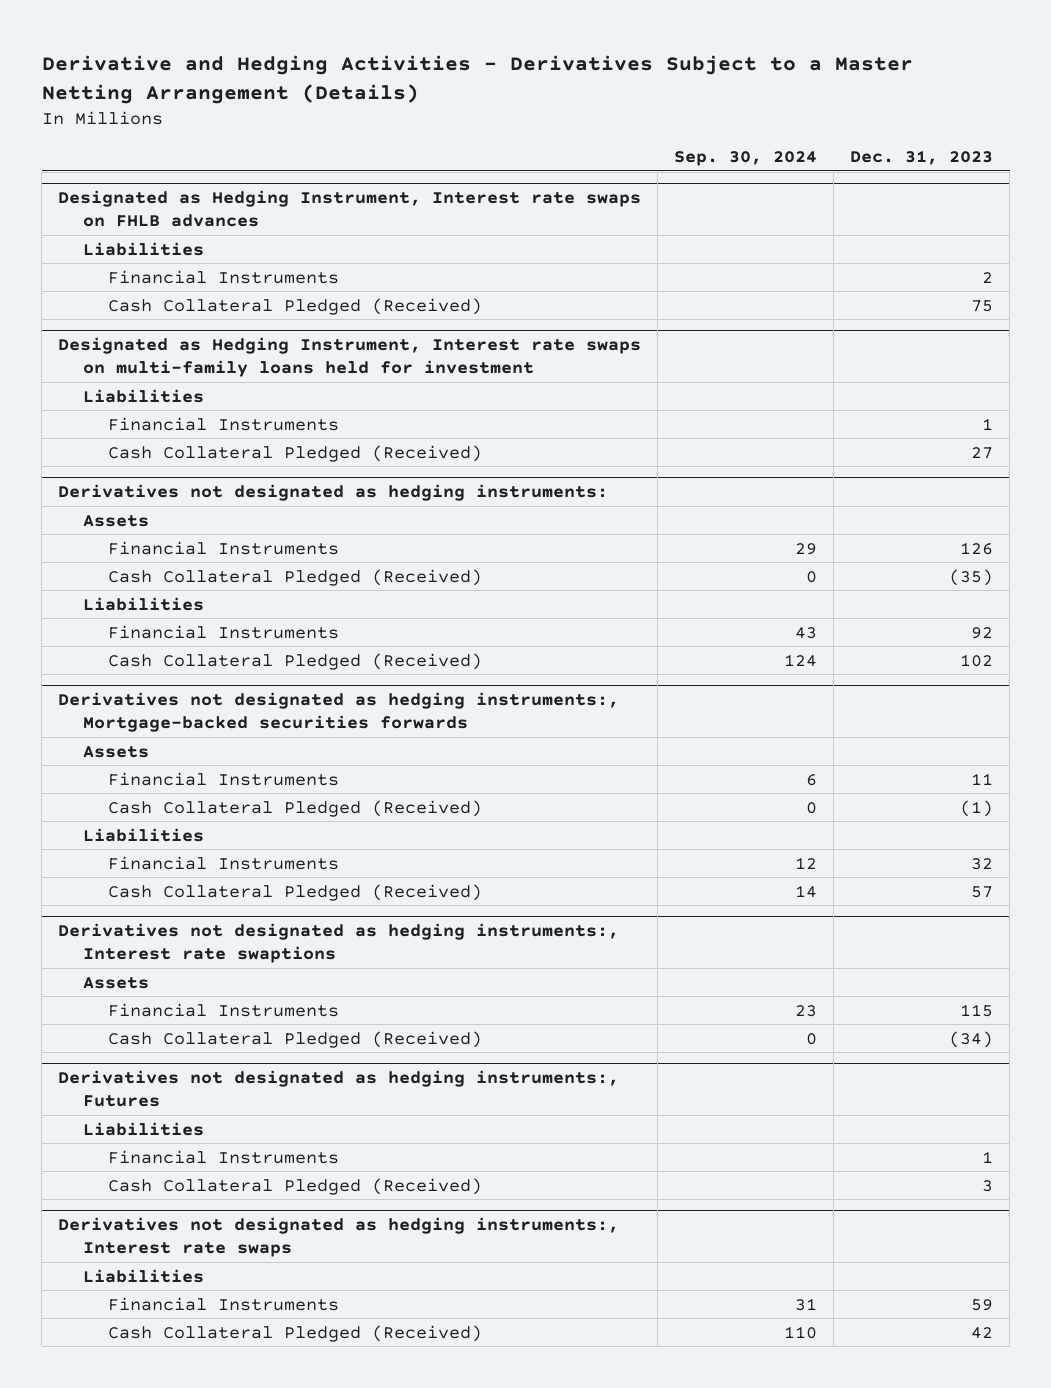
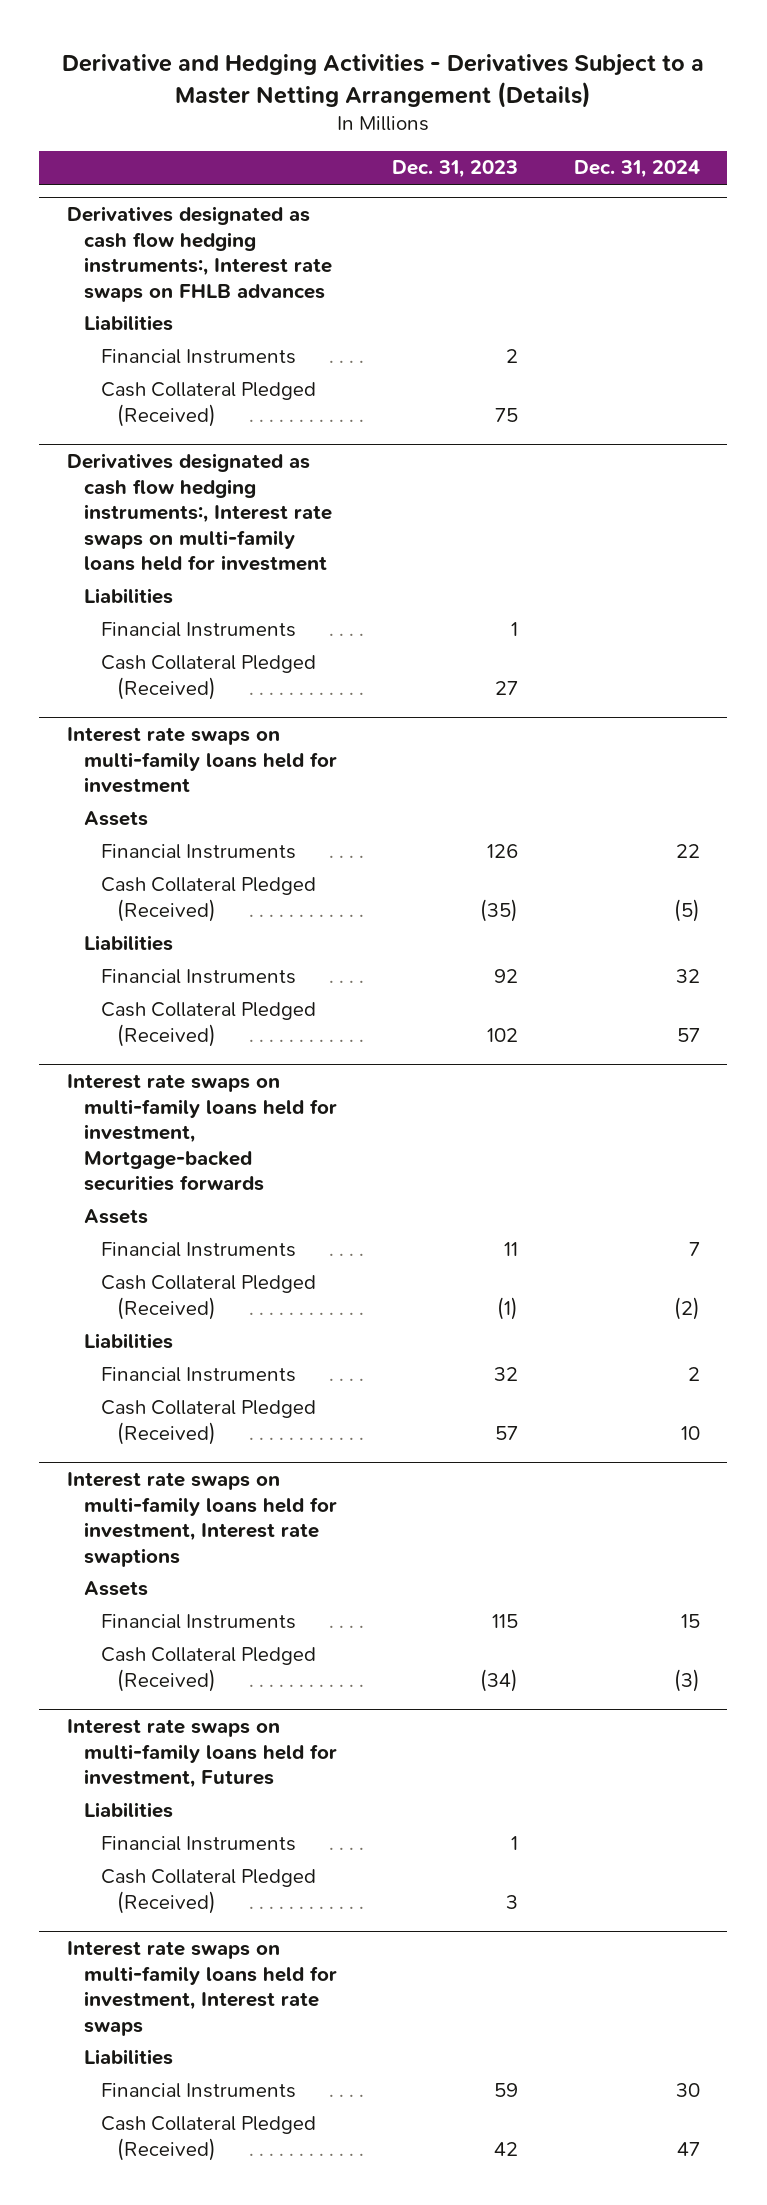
- | Sep. 30, 2024 | Dec. 31, 2023
+ | Dec. 31, 2023 | Dec. 31, 2024
- Designated as Hedging Instrument, Interest rate swaps on FHLB advances
+ Derivatives designated as cash flow hedging instruments:, Interest rate swaps on FHLB advances
- Designated as Hedging Instrument, Interest rate swaps on multi-family loans held for investment
+ Derivatives designated as cash flow hedging instruments:, Interest rate swaps on multi-family loans held for investment
- Derivatives not designated as hedging instruments:
+ Interest rate swaps on multi-family loans held for investment
- Derivatives not designated as hedging instruments:, Mortgage-backed securities forwards
+ Interest rate swaps on multi-family loans held for investment, Mortgage-backed securities forwards
- Derivatives not designated as hedging instruments:, Interest rate swaptions
+ Interest rate swaps on multi-family loans held for investment, Interest rate swaptions
- Derivatives not designated as hedging instruments:, Futures
+ Interest rate swaps on multi-family loans held for investment, Futures
- Derivatives not designated as hedging instruments:, Interest rate swaps
+ Interest rate swaps on multi-family loans held for investment, Interest rate swaps

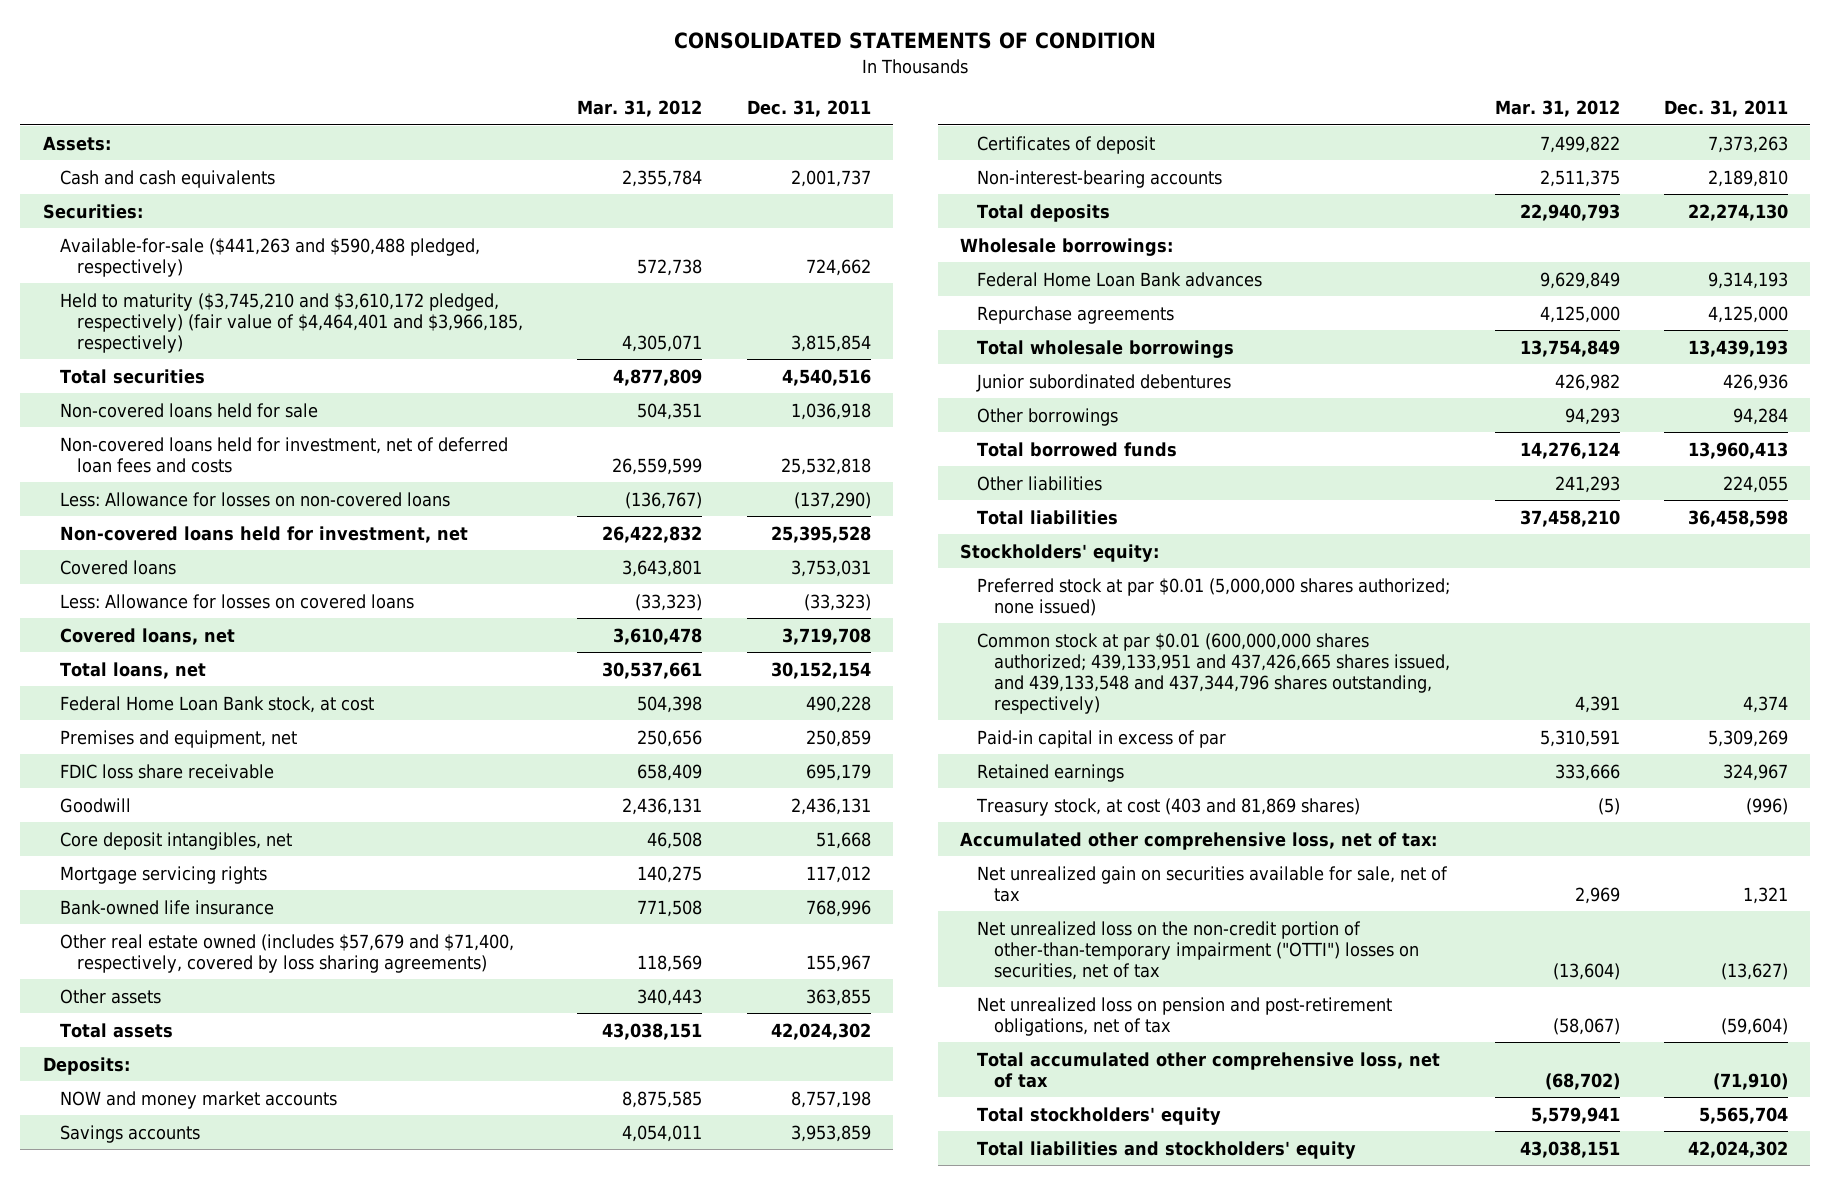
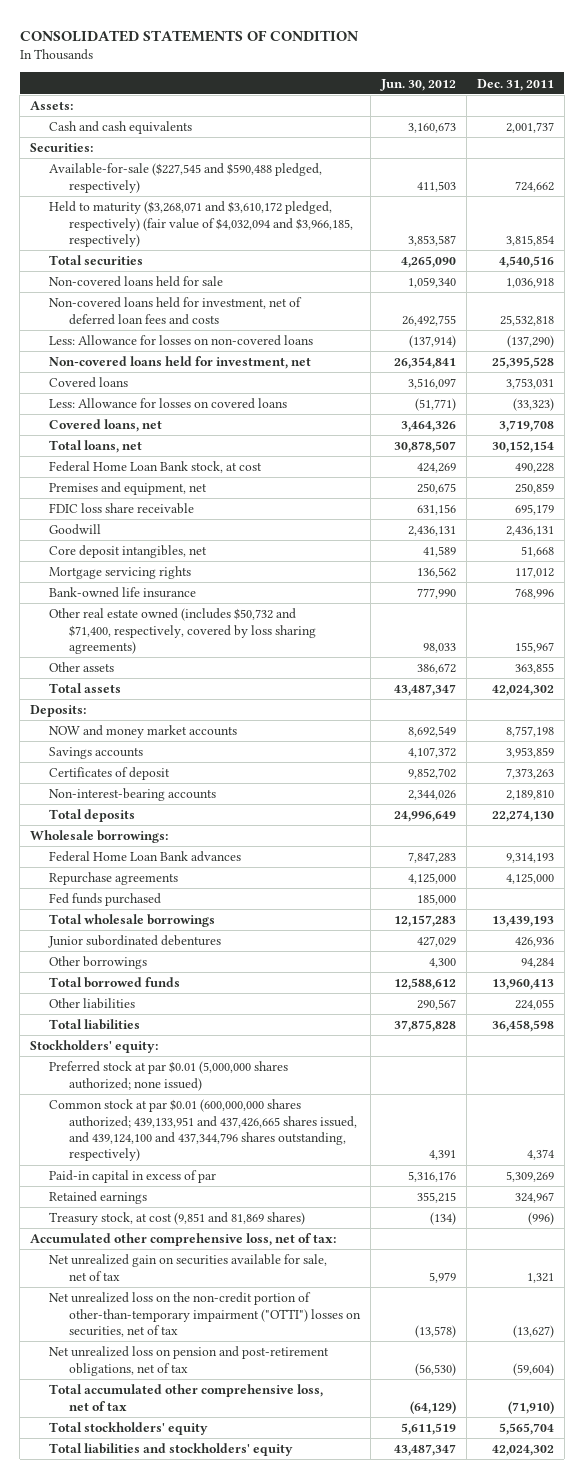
- | Mar. 31, 2012 | Dec. 31, 2011
+ | Jun. 30, 2012 | Dec. 31, 2011
- Available-for-sale ($441,263 and $590,488 pledged, respectively) | 572,738 | 724,662
- Held to maturity ($3,745,210 and $3,610,172 pledged, respectively) (fair value of $4,464,401 and $3,966,185, respectively) | 4,305,071 | 3,815,854
+ Available-for-sale ($227,545 and $590,488 pledged, respectively) | 411,503 | 724,662
+ Held to maturity ($3,268,071 and $3,610,172 pledged, respectively) (fair value of $4,032,094 and $3,966,185, respectively) | 3,853,587 | 3,815,854
- Other real estate owned (includes $57,679 and $71,400, respectively, covered by loss sharing agreements) | 118,569 | 155,967
+ Other real estate owned (includes $50,732 and $71,400, respectively, covered by loss sharing agreements) | 98,033 | 155,967
+ Fed funds purchased | 185,000 |
- Common stock at par $0.01 (600,000,000 shares authorized; 439,133,951 and 437,426,665 shares issued, and 439,133,548 and 437,344,796 shares outstanding, respectively) | 4,391 | 4,374
+ Common stock at par $0.01 (600,000,000 shares authorized; 439,133,951 and 437,426,665 shares issued, and 439,124,100 and 437,344,796 shares outstanding, respectively) | 4,391 | 4,374
- Treasury stock, at cost (403 and 81,869 shares) | (5) | (996)
+ Treasury stock, at cost (9,851 and 81,869 shares) | (134) | (996)

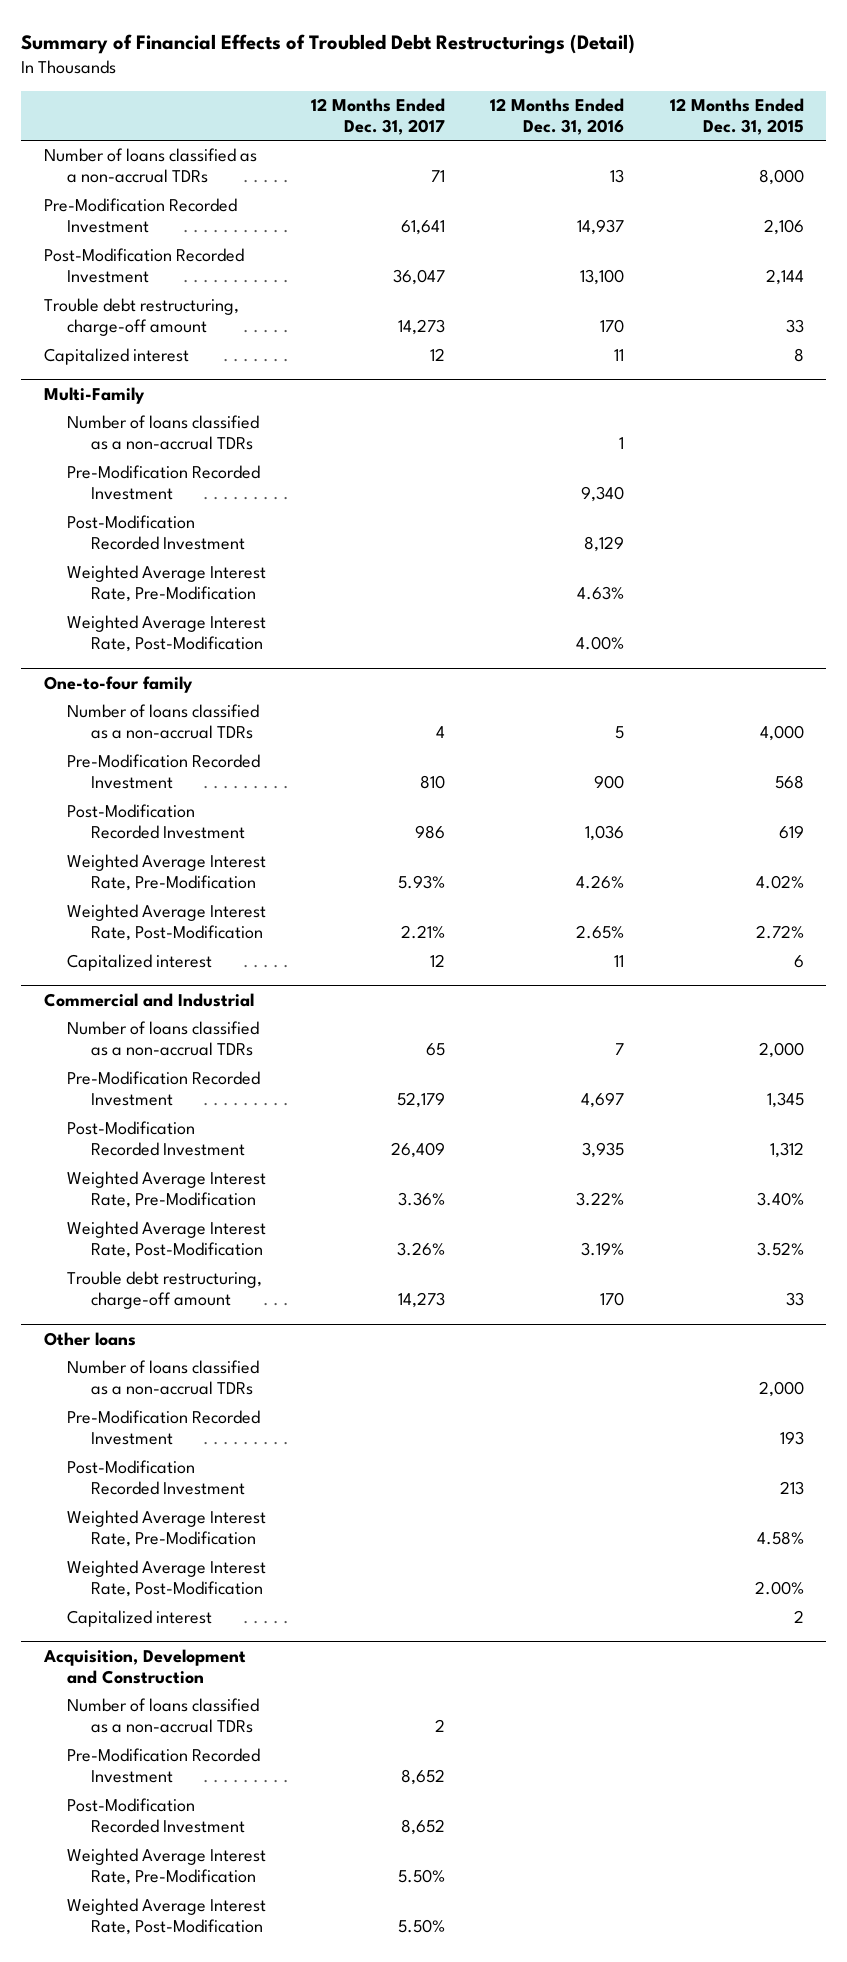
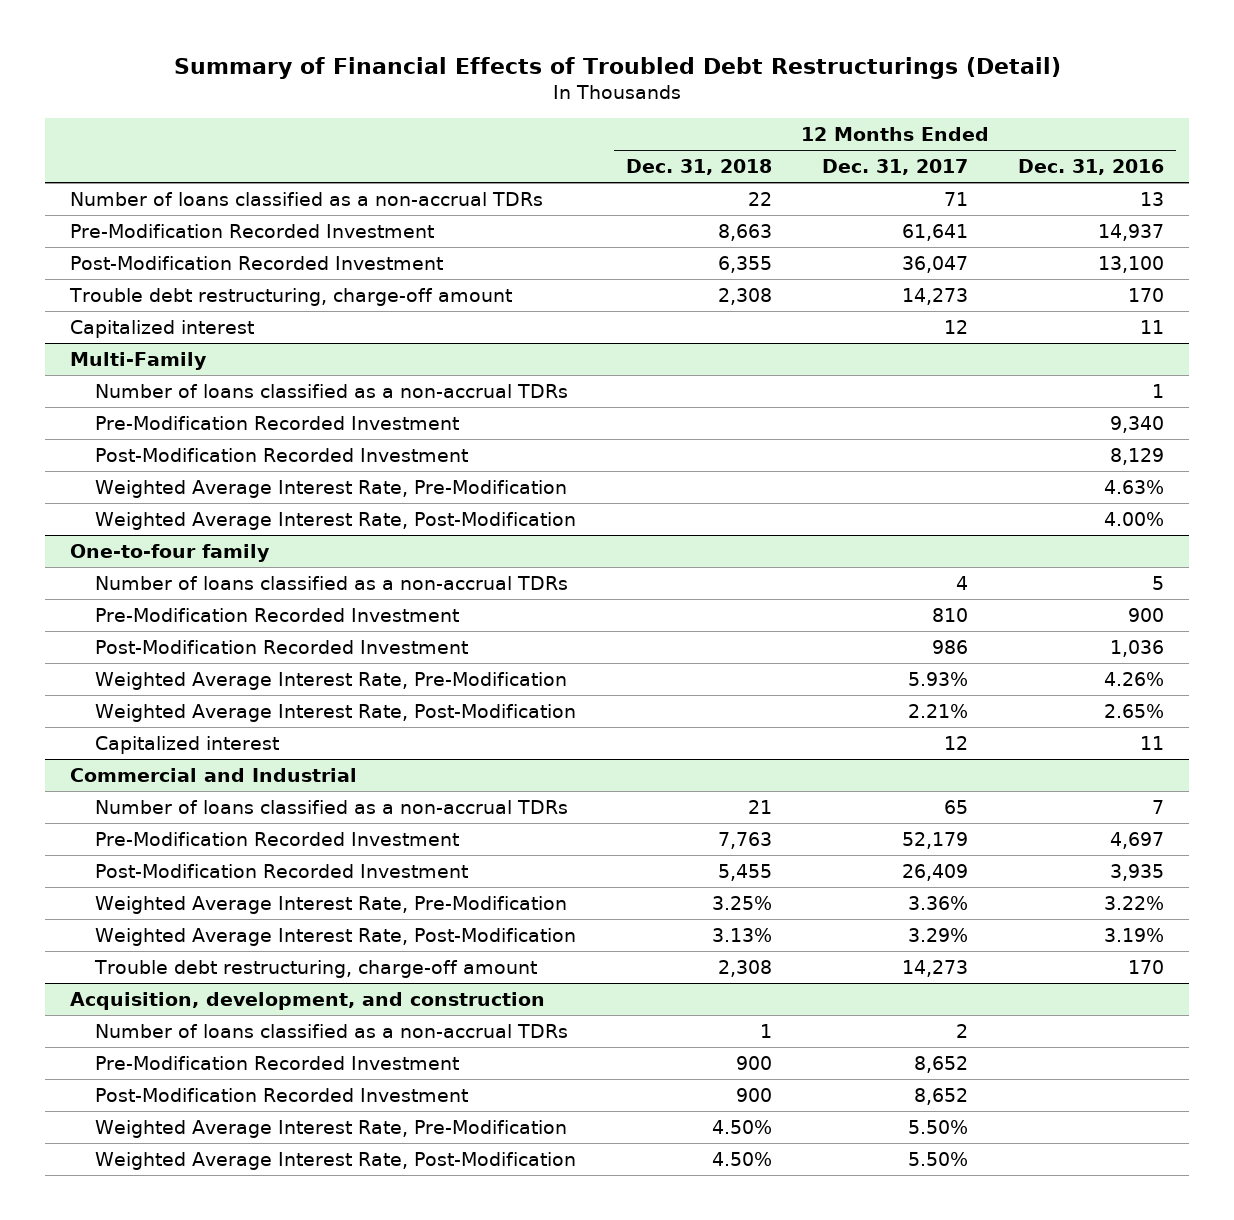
- | 12 Months Ended Dec. 31, 2017 | 12 Months Ended Dec. 31, 2016 | 12 Months Ended Dec. 31, 2015
+ | 12 Months Ended Dec. 31, 2018 | 12 Months Ended Dec. 31, 2017 | 12 Months Ended Dec. 31, 2016
@ Commercial and Industrial
- Weighted Average Interest Rate, Post-Modification | 3.26% | 3.19% | 3.52%
+ Weighted Average Interest Rate, Post-Modification | 3.13% | 3.29% | 3.19%
- Other loans
- Number of loans classified as a non-accrual TDRs | | | 2,000
- Pre-Modification Recorded Investment | | | 193
- Post-Modification Recorded Investment | | | 213
- Weighted Average Interest Rate, Pre-Modification | | | 4.58%
- Weighted Average Interest Rate, Post-Modification | | | 2.00%
- Capitalized interest | | | 2
- Acquisition, Development and Construction
+ Acquisition, development, and construction

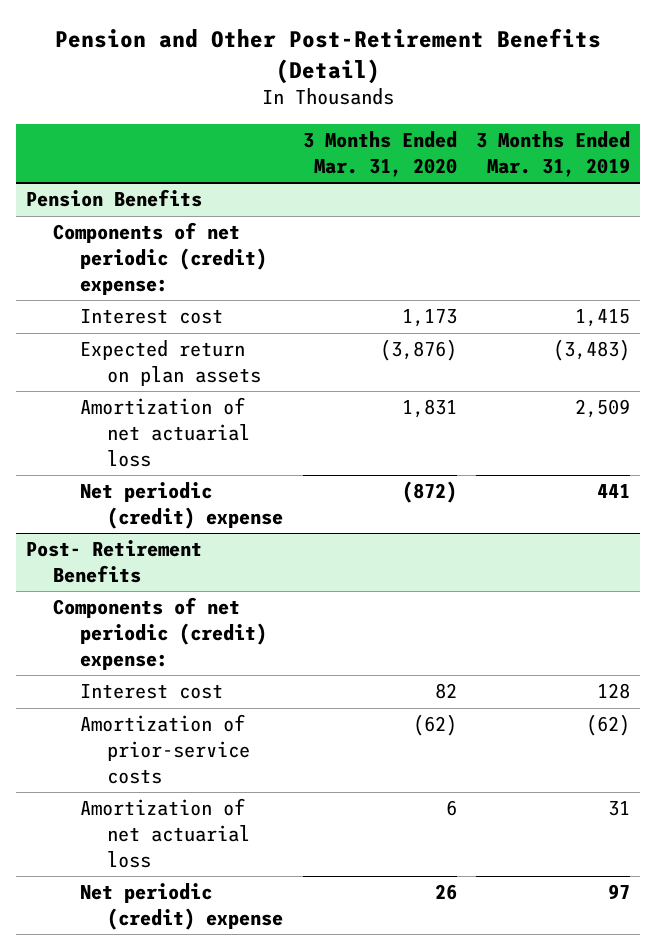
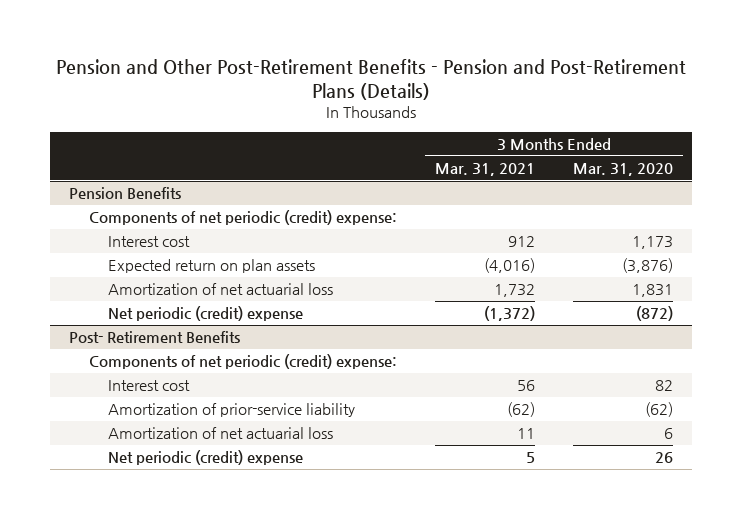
- Pension and Other Post-Retirement Benefits (Detail)
+ Pension and Other Post-Retirement Benefits - Pension and Post-Retirement Plans (Details)
- | 3 Months Ended Mar. 31, 2020 | 3 Months Ended Mar. 31, 2019
+ | 3 Months Ended Mar. 31, 2021 | 3 Months Ended Mar. 31, 2020
@ Post- Retirement Benefits
- Amortization of prior-service costs | (62) | (62)
+ Amortization of prior-service liability | (62) | (62)

